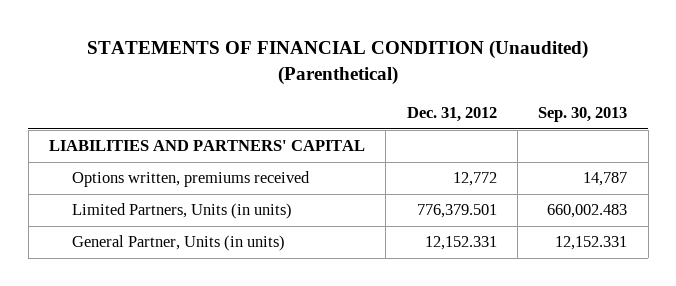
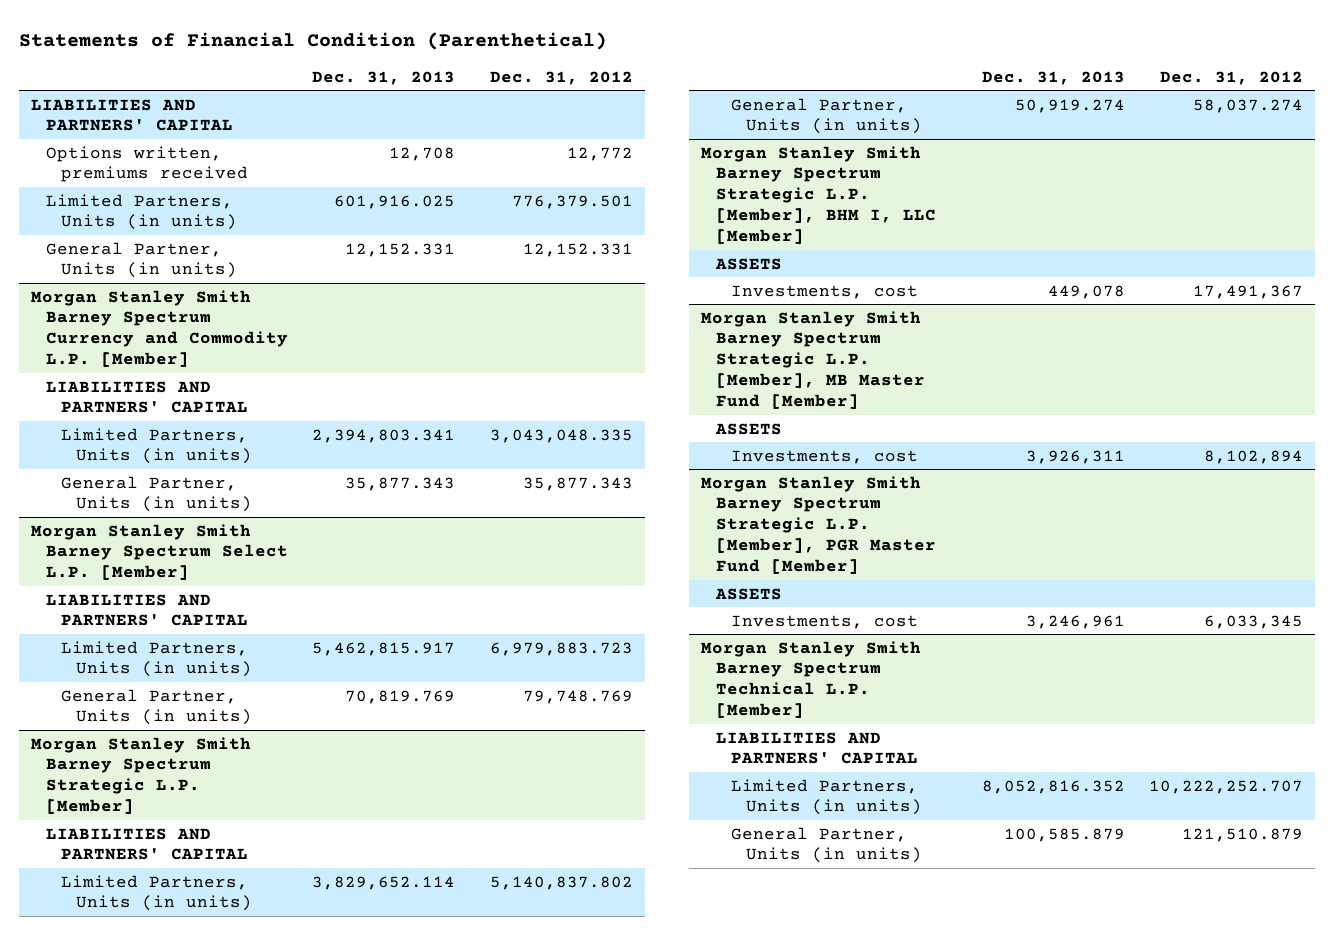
- STATEMENTS OF FINANCIAL CONDITION (Unaudited) (Parenthetical)
+ Statements of Financial Condition (Parenthetical)
- | Dec. 31, 2012 | Sep. 30, 2013
+ | Dec. 31, 2013 | Dec. 31, 2012
+ Morgan Stanley Smith Barney Spectrum Currency and Commodity L.P. [Member]
+ LIABILITIES AND PARTNERS' CAPITAL
+ Limited Partners, Units (in units) | 2,394,803.341 | 3,043,048.335
+ General Partner, Units (in units) | 35,877.343 | 35,877.343
+ Morgan Stanley Smith Barney Spectrum Select L.P. [Member]
+ LIABILITIES AND PARTNERS' CAPITAL
+ Limited Partners, Units (in units) | 5,462,815.917 | 6,979,883.723
+ General Partner, Units (in units) | 70,819.769 | 79,748.769
+ Morgan Stanley Smith Barney Spectrum Strategic L.P. [Member]
+ LIABILITIES AND PARTNERS' CAPITAL
+ Limited Partners, Units (in units) | 3,829,652.114 | 5,140,837.802
+ General Partner, Units (in units) | 50,919.274 | 58,037.274
+ Morgan Stanley Smith Barney Spectrum Strategic L.P. [Member], BHM I, LLC [Member]
+ ASSETS
+ Investments, cost | 449,078 | 17,491,367
+ Morgan Stanley Smith Barney Spectrum Strategic L.P. [Member], MB Master Fund [Member]
+ ASSETS
+ Investments, cost | 3,926,311 | 8,102,894
+ Morgan Stanley Smith Barney Spectrum Strategic L.P. [Member], PGR Master Fund [Member]
+ ASSETS
+ Investments, cost | 3,246,961 | 6,033,345
+ Morgan Stanley Smith Barney Spectrum Technical L.P. [Member]
+ LIABILITIES AND PARTNERS' CAPITAL
+ Limited Partners, Units (in units) | 8,052,816.352 | 10,222,252.707
+ General Partner, Units (in units) | 100,585.879 | 121,510.879

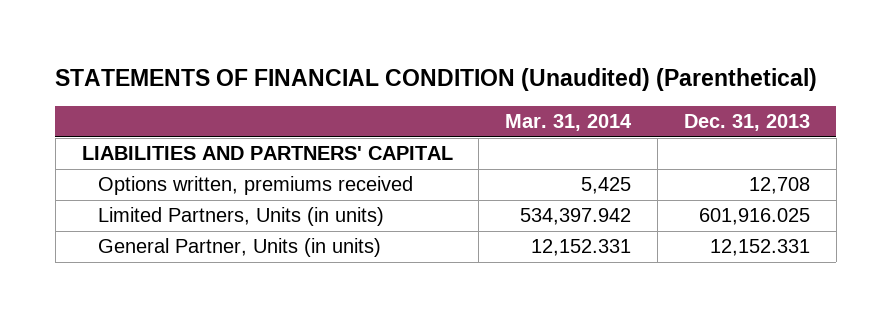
- Statements of Financial Condition (Parenthetical)
+ STATEMENTS OF FINANCIAL CONDITION (Unaudited) (Parenthetical)
- | Dec. 31, 2013 | Dec. 31, 2012
+ | Mar. 31, 2014 | Dec. 31, 2013
- Morgan Stanley Smith Barney Spectrum Currency and Commodity L.P. [Member]
- LIABILITIES AND PARTNERS' CAPITAL
- Limited Partners, Units (in units) | 2,394,803.341 | 3,043,048.335
- General Partner, Units (in units) | 35,877.343 | 35,877.343
- Morgan Stanley Smith Barney Spectrum Select L.P. [Member]
- LIABILITIES AND PARTNERS' CAPITAL
- Limited Partners, Units (in units) | 5,462,815.917 | 6,979,883.723
- General Partner, Units (in units) | 70,819.769 | 79,748.769
- Morgan Stanley Smith Barney Spectrum Strategic L.P. [Member]
- LIABILITIES AND PARTNERS' CAPITAL
- Limited Partners, Units (in units) | 3,829,652.114 | 5,140,837.802
- General Partner, Units (in units) | 50,919.274 | 58,037.274
- Morgan Stanley Smith Barney Spectrum Strategic L.P. [Member], BHM I, LLC [Member]
- ASSETS
- Investments, cost | 449,078 | 17,491,367
- Morgan Stanley Smith Barney Spectrum Strategic L.P. [Member], MB Master Fund [Member]
- ASSETS
- Investments, cost | 3,926,311 | 8,102,894
- Morgan Stanley Smith Barney Spectrum Strategic L.P. [Member], PGR Master Fund [Member]
- ASSETS
- Investments, cost | 3,246,961 | 6,033,345
- Morgan Stanley Smith Barney Spectrum Technical L.P. [Member]
- LIABILITIES AND PARTNERS' CAPITAL
- Limited Partners, Units (in units) | 8,052,816.352 | 10,222,252.707
- General Partner, Units (in units) | 100,585.879 | 121,510.879

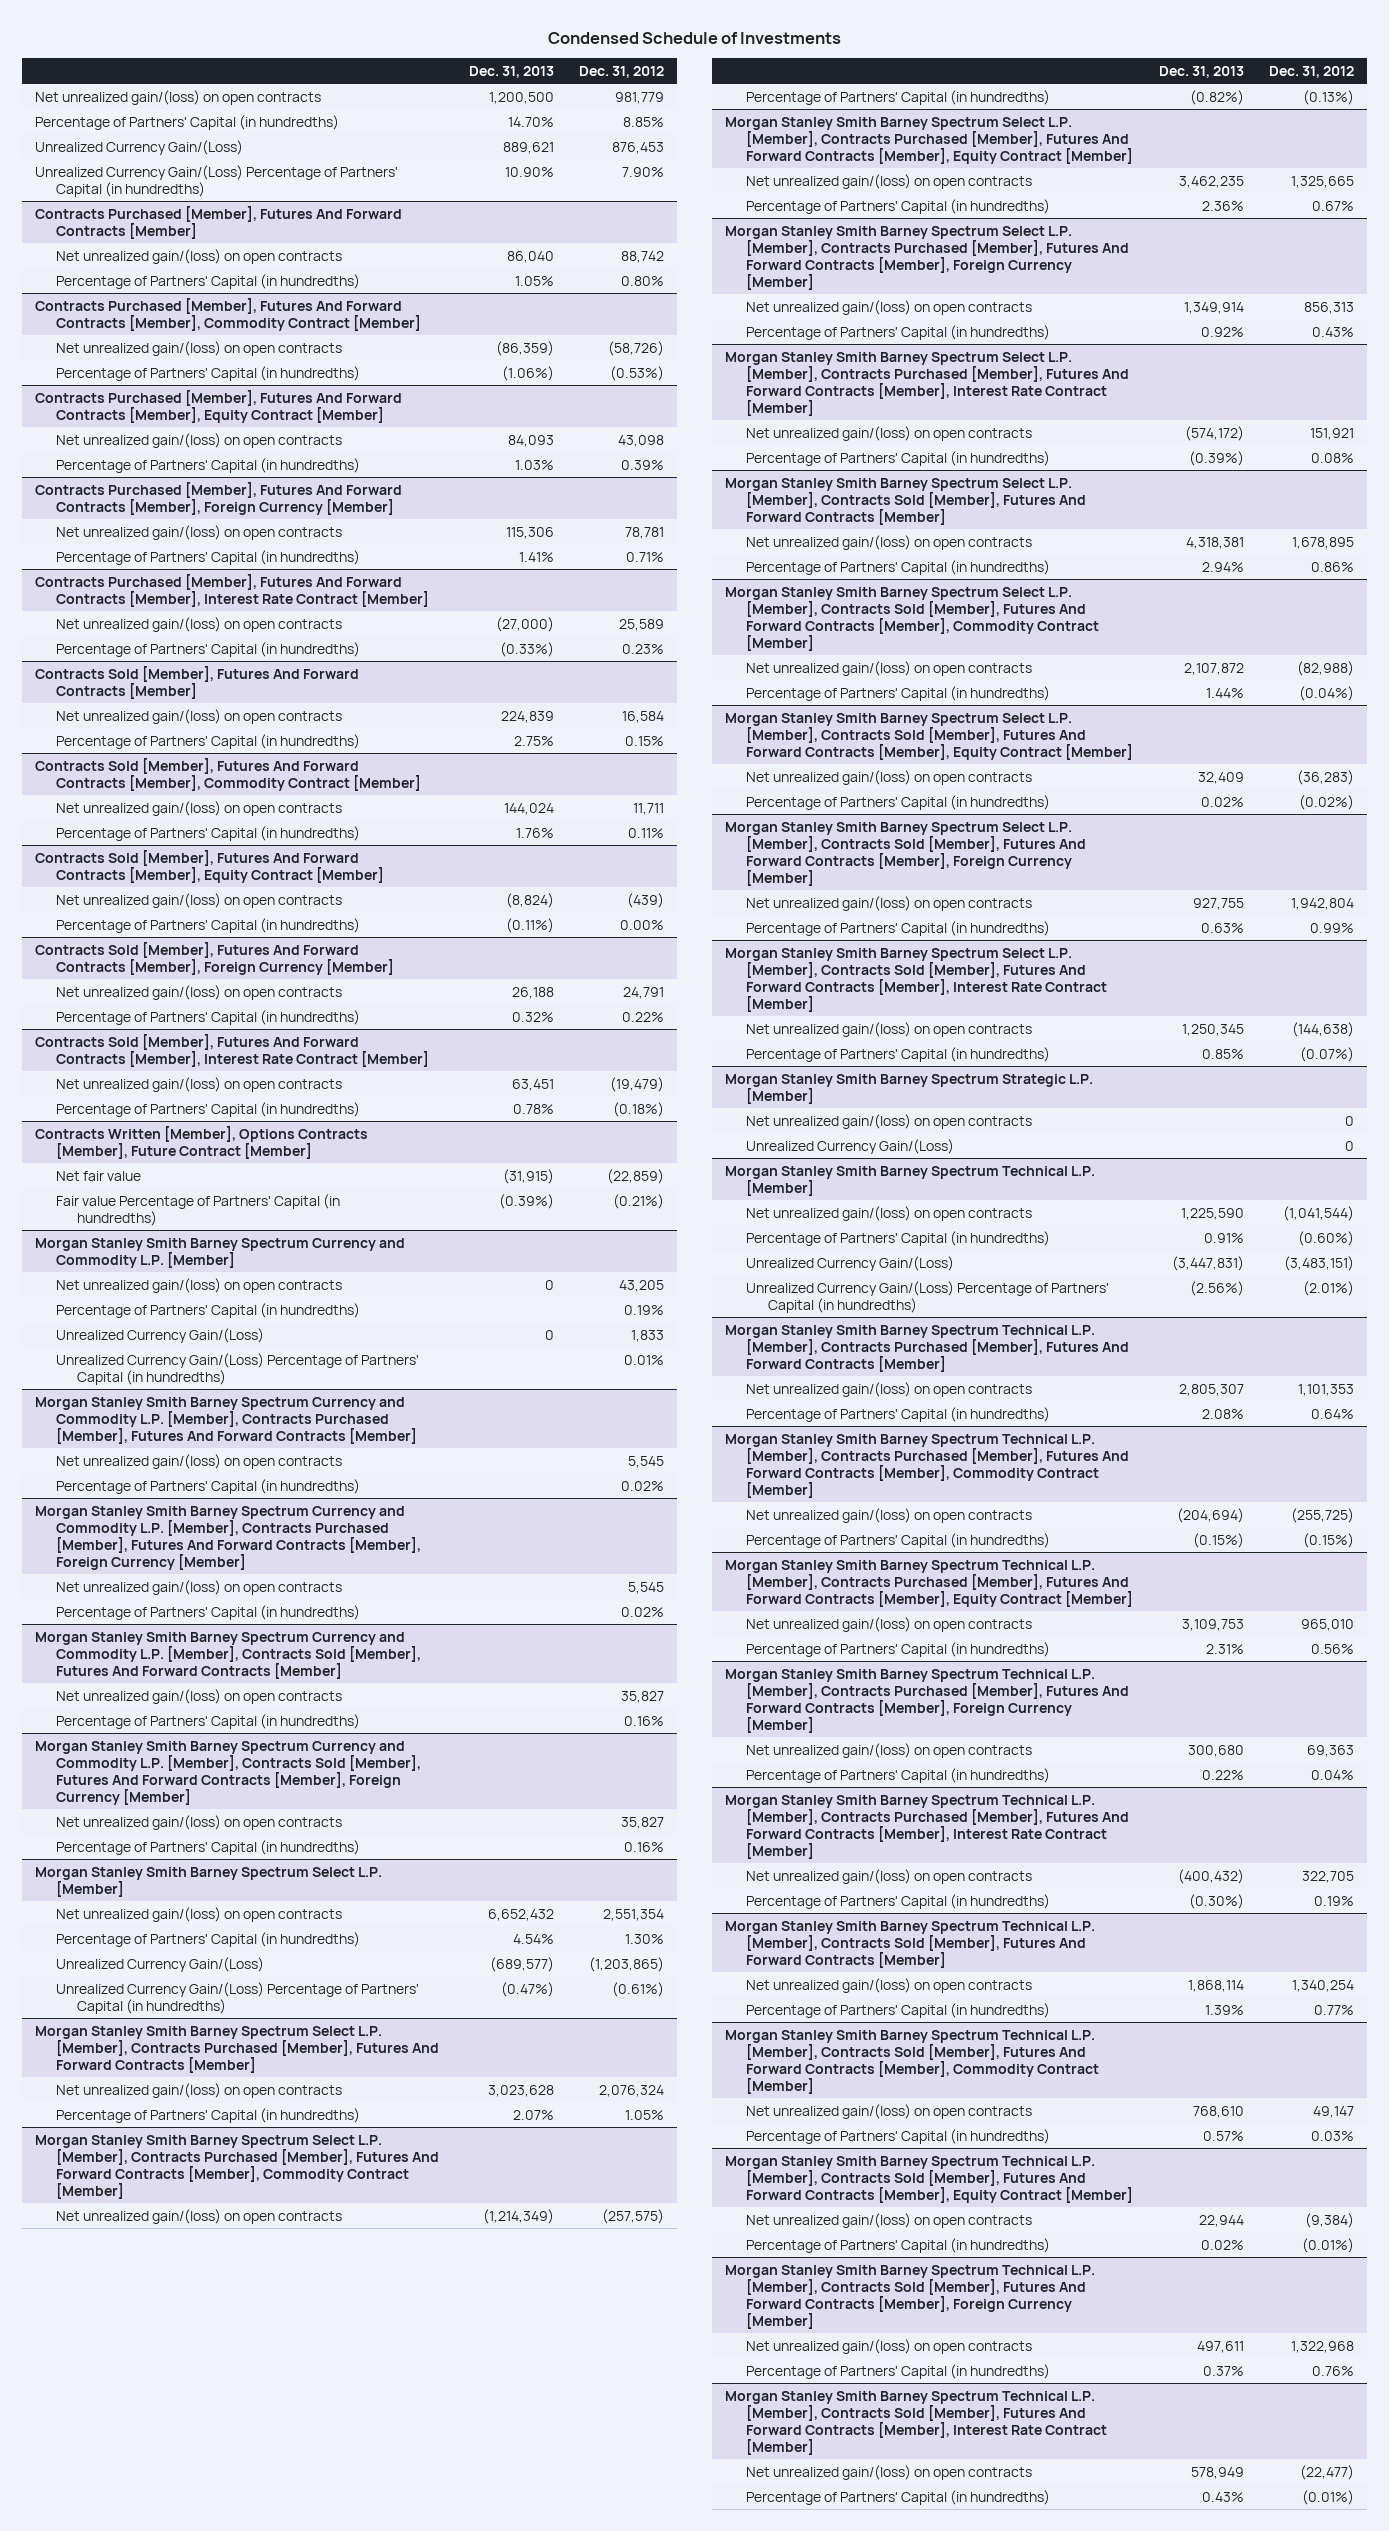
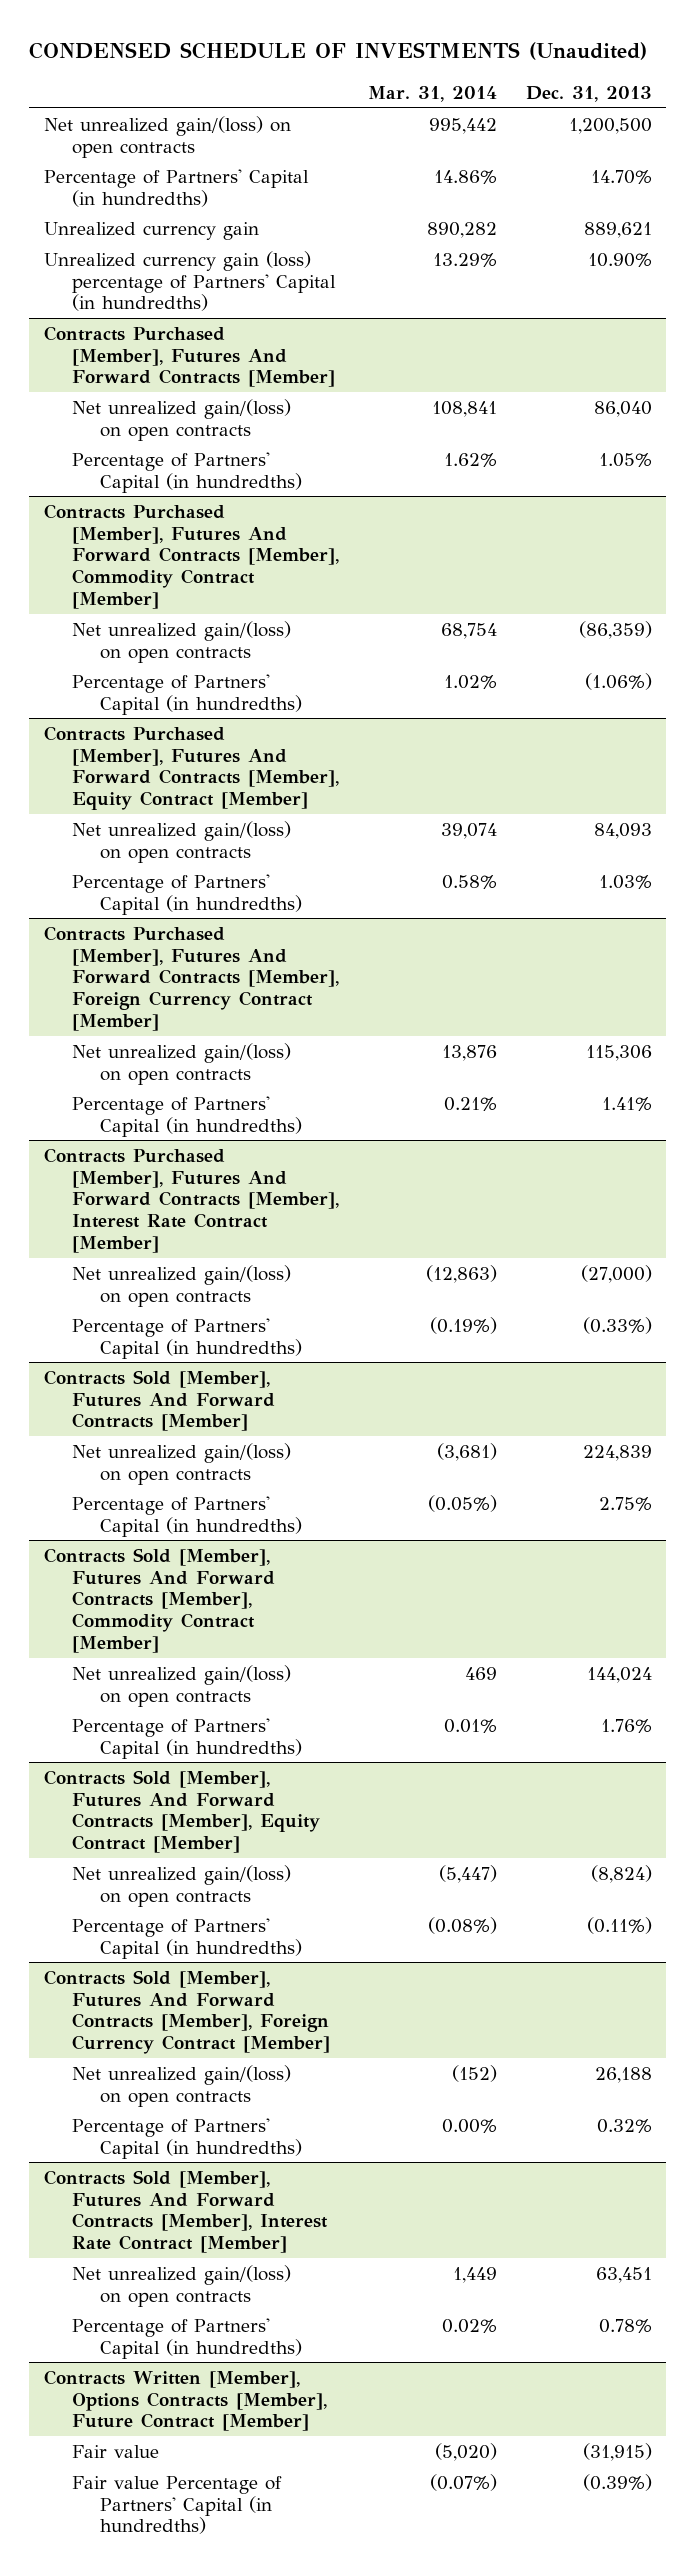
- Condensed Schedule of Investments
+ CONDENSED SCHEDULE OF INVESTMENTS (Unaudited)
- | Dec. 31, 2013 | Dec. 31, 2012
+ | Mar. 31, 2014 | Dec. 31, 2013
- Unrealized Currency Gain/(Loss) | 889,621 | 876,453
- Unrealized Currency Gain/(Loss) Percentage of Partners' Capital (in hundredths) | 10.90% | 7.90%
+ Unrealized currency gain | 890,282 | 889,621
+ Unrealized currency gain (loss) percentage of Partners' Capital (in hundredths) | 13.29% | 10.90%
- Contracts Purchased [Member], Futures And Forward Contracts [Member], Foreign Currency [Member]
+ Contracts Purchased [Member], Futures And Forward Contracts [Member], Foreign Currency Contract [Member]
- Contracts Sold [Member], Futures And Forward Contracts [Member], Foreign Currency [Member]
+ Contracts Sold [Member], Futures And Forward Contracts [Member], Foreign Currency Contract [Member]
@ Contracts Written [Member], Options Contracts [Member], Future Contract [Member]
- Net fair value | (31,915) | (22,859)
+ Fair value | (5,020) | (31,915)
- Morgan Stanley Smith Barney Spectrum Currency and Commodity L.P. [Member]
- Net unrealized gain/(loss) on open contracts | 0 | 43,205
- Percentage of Partners' Capital (in hundredths) | | 0.19%
- Unrealized Currency Gain/(Loss) | 0 | 1,833
- Unrealized Currency Gain/(Loss) Percentage of Partners' Capital (in hundredths) | | 0.01%
- Morgan Stanley Smith Barney Spectrum Currency and Commodity L.P. [Member], Contracts Purchased [Member], Futures And Forward Contracts [Member]
- Net unrealized gain/(loss) on open contracts | | 5,545
- Percentage of Partners' Capital (in hundredths) | | 0.02%
- Morgan Stanley Smith Barney Spectrum Currency and Commodity L.P. [Member], Contracts Purchased [Member], Futures And Forward Contracts [Member], Foreign Currency [Member]
- Net unrealized gain/(loss) on open contracts | | 5,545
- Percentage of Partners' Capital (in hundredths) | | 0.02%
- Morgan Stanley Smith Barney Spectrum Currency and Commodity L.P. [Member], Contracts Sold [Member], Futures And Forward Contracts [Member]
- Net unrealized gain/(loss) on open contracts | | 35,827
- Percentage of Partners' Capital (in hundredths) | | 0.16%
- Morgan Stanley Smith Barney Spectrum Currency and Commodity L.P. [Member], Contracts Sold [Member], Futures And Forward Contracts [Member], Foreign Currency [Member]
- Net unrealized gain/(loss) on open contracts | | 35,827
- Percentage of Partners' Capital (in hundredths) | | 0.16%
- Morgan Stanley Smith Barney Spectrum Select L.P. [Member]
- Net unrealized gain/(loss) on open contracts | 6,652,432 | 2,551,354
- Percentage of Partners' Capital (in hundredths) | 4.54% | 1.30%
- Unrealized Currency Gain/(Loss) | (689,577) | (1,203,865)
- Unrealized Currency Gain/(Loss) Percentage of Partners' Capital (in hundredths) | (0.47%) | (0.61%)
- Morgan Stanley Smith Barney Spectrum Select L.P. [Member], Contracts Purchased [Member], Futures And Forward Contracts [Member]
- Net unrealized gain/(loss) on open contracts | 3,023,628 | 2,076,324
- Percentage of Partners' Capital (in hundredths) | 2.07% | 1.05%
- Morgan Stanley Smith Barney Spectrum Select L.P. [Member], Contracts Purchased [Member], Futures And Forward Contracts [Member], Commodity Contract [Member]
- Net unrealized gain/(loss) on open contracts | (1,214,349) | (257,575)
- Percentage of Partners' Capital (in hundredths) | (0.82%) | (0.13%)
- Morgan Stanley Smith Barney Spectrum Select L.P. [Member], Contracts Purchased [Member], Futures And Forward Contracts [Member], Equity Contract [Member]
- Net unrealized gain/(loss) on open contracts | 3,462,235 | 1,325,665
- Percentage of Partners' Capital (in hundredths) | 2.36% | 0.67%
- Morgan Stanley Smith Barney Spectrum Select L.P. [Member], Contracts Purchased [Member], Futures And Forward Contracts [Member], Foreign Currency [Member]
- Net unrealized gain/(loss) on open contracts | 1,349,914 | 856,313
- Percentage of Partners' Capital (in hundredths) | 0.92% | 0.43%
- Morgan Stanley Smith Barney Spectrum Select L.P. [Member], Contracts Purchased [Member], Futures And Forward Contracts [Member], Interest Rate Contract [Member]
- Net unrealized gain/(loss) on open contracts | (574,172) | 151,921
- Percentage of Partners' Capital (in hundredths) | (0.39%) | 0.08%
- Morgan Stanley Smith Barney Spectrum Select L.P. [Member], Contracts Sold [Member], Futures And Forward Contracts [Member]
- Net unrealized gain/(loss) on open contracts | 4,318,381 | 1,678,895
- Percentage of Partners' Capital (in hundredths) | 2.94% | 0.86%
- Morgan Stanley Smith Barney Spectrum Select L.P. [Member], Contracts Sold [Member], Futures And Forward Contracts [Member], Commodity Contract [Member]
- Net unrealized gain/(loss) on open contracts | 2,107,872 | (82,988)
- Percentage of Partners' Capital (in hundredths) | 1.44% | (0.04%)
- Morgan Stanley Smith Barney Spectrum Select L.P. [Member], Contracts Sold [Member], Futures And Forward Contracts [Member], Equity Contract [Member]
- Net unrealized gain/(loss) on open contracts | 32,409 | (36,283)
- Percentage of Partners' Capital (in hundredths) | 0.02% | (0.02%)
- Morgan Stanley Smith Barney Spectrum Select L.P. [Member], Contracts Sold [Member], Futures And Forward Contracts [Member], Foreign Currency [Member]
- Net unrealized gain/(loss) on open contracts | 927,755 | 1,942,804
- Percentage of Partners' Capital (in hundredths) | 0.63% | 0.99%
- Morgan Stanley Smith Barney Spectrum Select L.P. [Member], Contracts Sold [Member], Futures And Forward Contracts [Member], Interest Rate Contract [Member]
- Net unrealized gain/(loss) on open contracts | 1,250,345 | (144,638)
- Percentage of Partners' Capital (in hundredths) | 0.85% | (0.07%)
- Morgan Stanley Smith Barney Spectrum Strategic L.P. [Member]
- Net unrealized gain/(loss) on open contracts | | 0
- Unrealized Currency Gain/(Loss) | | 0
- Morgan Stanley Smith Barney Spectrum Technical L.P. [Member]
- Net unrealized gain/(loss) on open contracts | 1,225,590 | (1,041,544)
- Percentage of Partners' Capital (in hundredths) | 0.91% | (0.60%)
- Unrealized Currency Gain/(Loss) | (3,447,831) | (3,483,151)
- Unrealized Currency Gain/(Loss) Percentage of Partners' Capital (in hundredths) | (2.56%) | (2.01%)
- Morgan Stanley Smith Barney Spectrum Technical L.P. [Member], Contracts Purchased [Member], Futures And Forward Contracts [Member]
- Net unrealized gain/(loss) on open contracts | 2,805,307 | 1,101,353
- Percentage of Partners' Capital (in hundredths) | 2.08% | 0.64%
- Morgan Stanley Smith Barney Spectrum Technical L.P. [Member], Contracts Purchased [Member], Futures And Forward Contracts [Member], Commodity Contract [Member]
- Net unrealized gain/(loss) on open contracts | (204,694) | (255,725)
- Percentage of Partners' Capital (in hundredths) | (0.15%) | (0.15%)
- Morgan Stanley Smith Barney Spectrum Technical L.P. [Member], Contracts Purchased [Member], Futures And Forward Contracts [Member], Equity Contract [Member]
- Net unrealized gain/(loss) on open contracts | 3,109,753 | 965,010
- Percentage of Partners' Capital (in hundredths) | 2.31% | 0.56%
- Morgan Stanley Smith Barney Spectrum Technical L.P. [Member], Contracts Purchased [Member], Futures And Forward Contracts [Member], Foreign Currency [Member]
- Net unrealized gain/(loss) on open contracts | 300,680 | 69,363
- Percentage of Partners' Capital (in hundredths) | 0.22% | 0.04%
- Morgan Stanley Smith Barney Spectrum Technical L.P. [Member], Contracts Purchased [Member], Futures And Forward Contracts [Member], Interest Rate Contract [Member]
- Net unrealized gain/(loss) on open contracts | (400,432) | 322,705
- Percentage of Partners' Capital (in hundredths) | (0.30%) | 0.19%
- Morgan Stanley Smith Barney Spectrum Technical L.P. [Member], Contracts Sold [Member], Futures And Forward Contracts [Member]
- Net unrealized gain/(loss) on open contracts | 1,868,114 | 1,340,254
- Percentage of Partners' Capital (in hundredths) | 1.39% | 0.77%
- Morgan Stanley Smith Barney Spectrum Technical L.P. [Member], Contracts Sold [Member], Futures And Forward Contracts [Member], Commodity Contract [Member]
- Net unrealized gain/(loss) on open contracts | 768,610 | 49,147
- Percentage of Partners' Capital (in hundredths) | 0.57% | 0.03%
- Morgan Stanley Smith Barney Spectrum Technical L.P. [Member], Contracts Sold [Member], Futures And Forward Contracts [Member], Equity Contract [Member]
- Net unrealized gain/(loss) on open contracts | 22,944 | (9,384)
- Percentage of Partners' Capital (in hundredths) | 0.02% | (0.01%)
- Morgan Stanley Smith Barney Spectrum Technical L.P. [Member], Contracts Sold [Member], Futures And Forward Contracts [Member], Foreign Currency [Member]
- Net unrealized gain/(loss) on open contracts | 497,611 | 1,322,968
- Percentage of Partners' Capital (in hundredths) | 0.37% | 0.76%
- Morgan Stanley Smith Barney Spectrum Technical L.P. [Member], Contracts Sold [Member], Futures And Forward Contracts [Member], Interest Rate Contract [Member]
- Net unrealized gain/(loss) on open contracts | 578,949 | (22,477)
- Percentage of Partners' Capital (in hundredths) | 0.43% | (0.01%)

